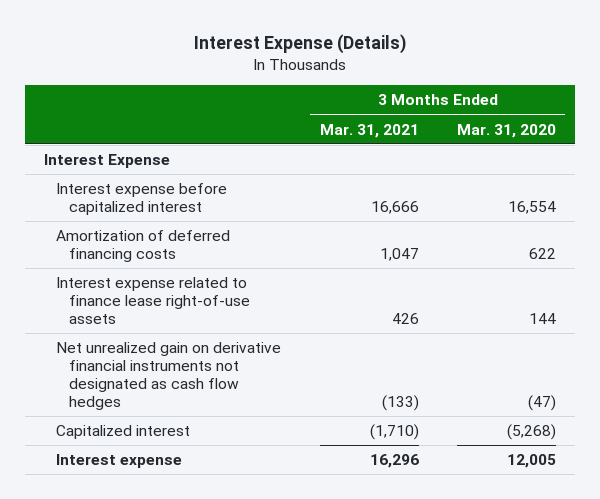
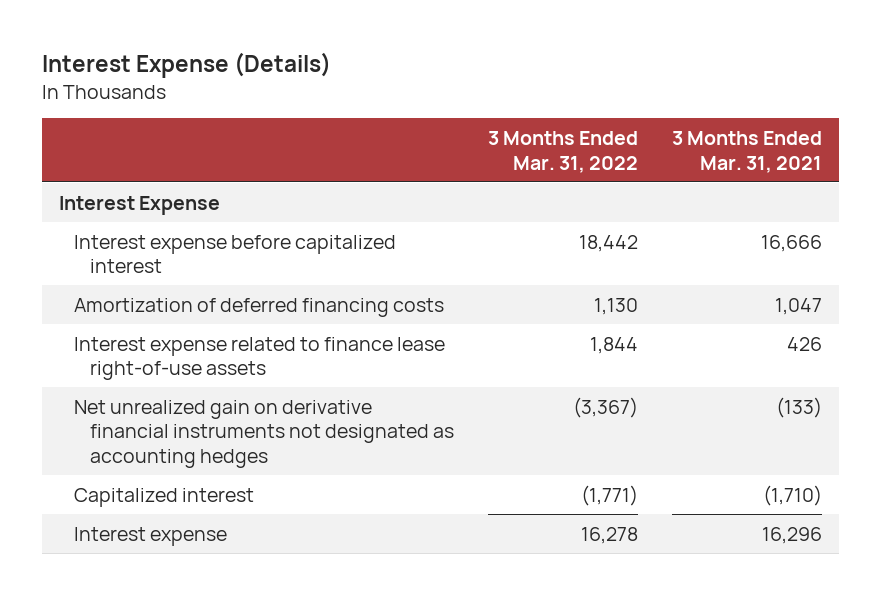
- | 3 Months Ended Mar. 31, 2021 | 3 Months Ended Mar. 31, 2020
+ | 3 Months Ended Mar. 31, 2022 | 3 Months Ended Mar. 31, 2021
- Net unrealized gain on derivative financial instruments not designated as cash flow hedges | (133) | (47)
+ Net unrealized gain on derivative financial instruments not designated as accounting hedges | (3,367) | (133)

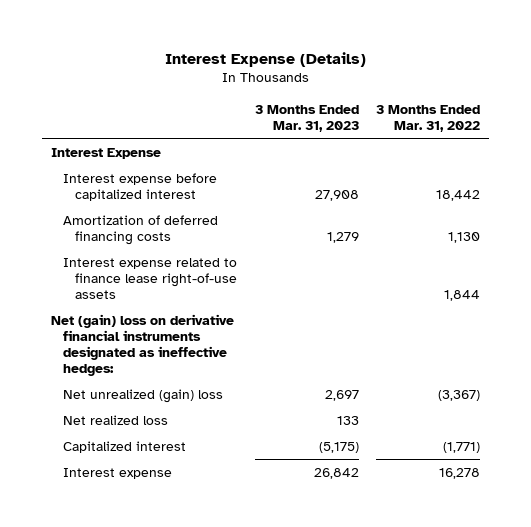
- | 3 Months Ended Mar. 31, 2022 | 3 Months Ended Mar. 31, 2021
+ | 3 Months Ended Mar. 31, 2023 | 3 Months Ended Mar. 31, 2022
- Net unrealized gain on derivative financial instruments not designated as accounting hedges | (3,367) | (133)
+ Net (gain) loss on derivative financial instruments designated as ineffective hedges:
+ Net unrealized (gain) loss | 2,697 | (3,367)
+ Net realized loss | 133 |

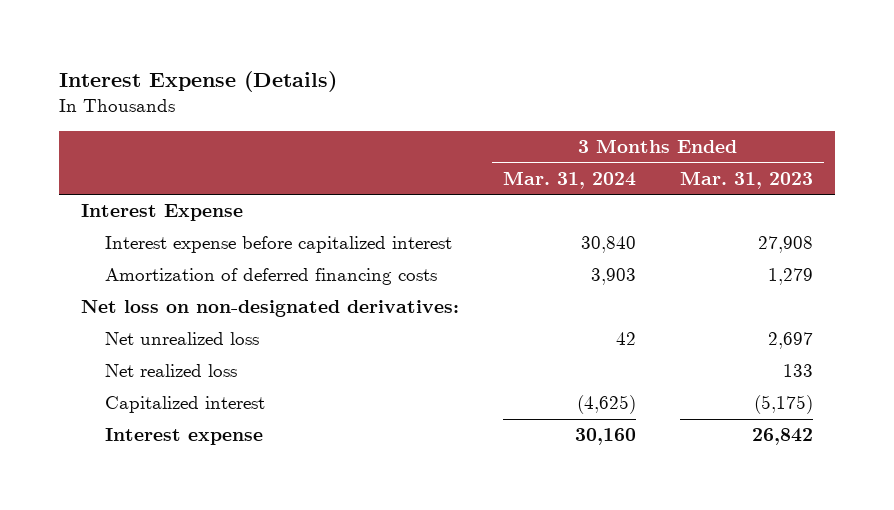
- | 3 Months Ended Mar. 31, 2023 | 3 Months Ended Mar. 31, 2022
+ | 3 Months Ended Mar. 31, 2024 | 3 Months Ended Mar. 31, 2023
- Interest expense related to finance lease right-of-use assets | | 1,844
- Net (gain) loss on derivative financial instruments designated as ineffective hedges:
- Net unrealized (gain) loss | 2,697 | (3,367)
+ Net loss on non-designated derivatives:
+ Net unrealized loss | 42 | 2,697

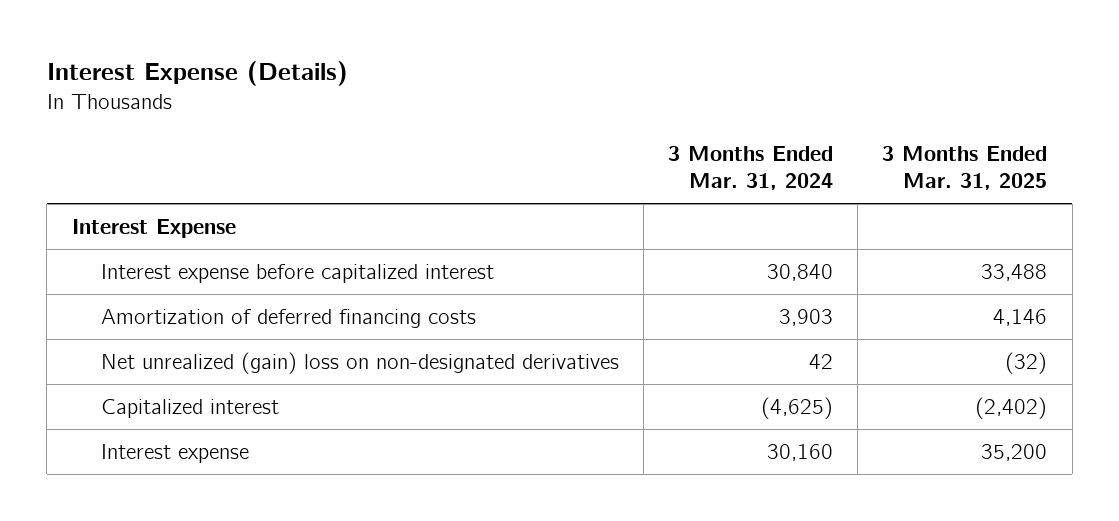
- | 3 Months Ended Mar. 31, 2024 | 3 Months Ended Mar. 31, 2023
+ | 3 Months Ended Mar. 31, 2024 | 3 Months Ended Mar. 31, 2025
- Net loss on non-designated derivatives:
- Net unrealized loss | 42 | 2,697
- Net realized loss | | 133
+ Net unrealized (gain) loss on non-designated derivatives | 42 | (32)

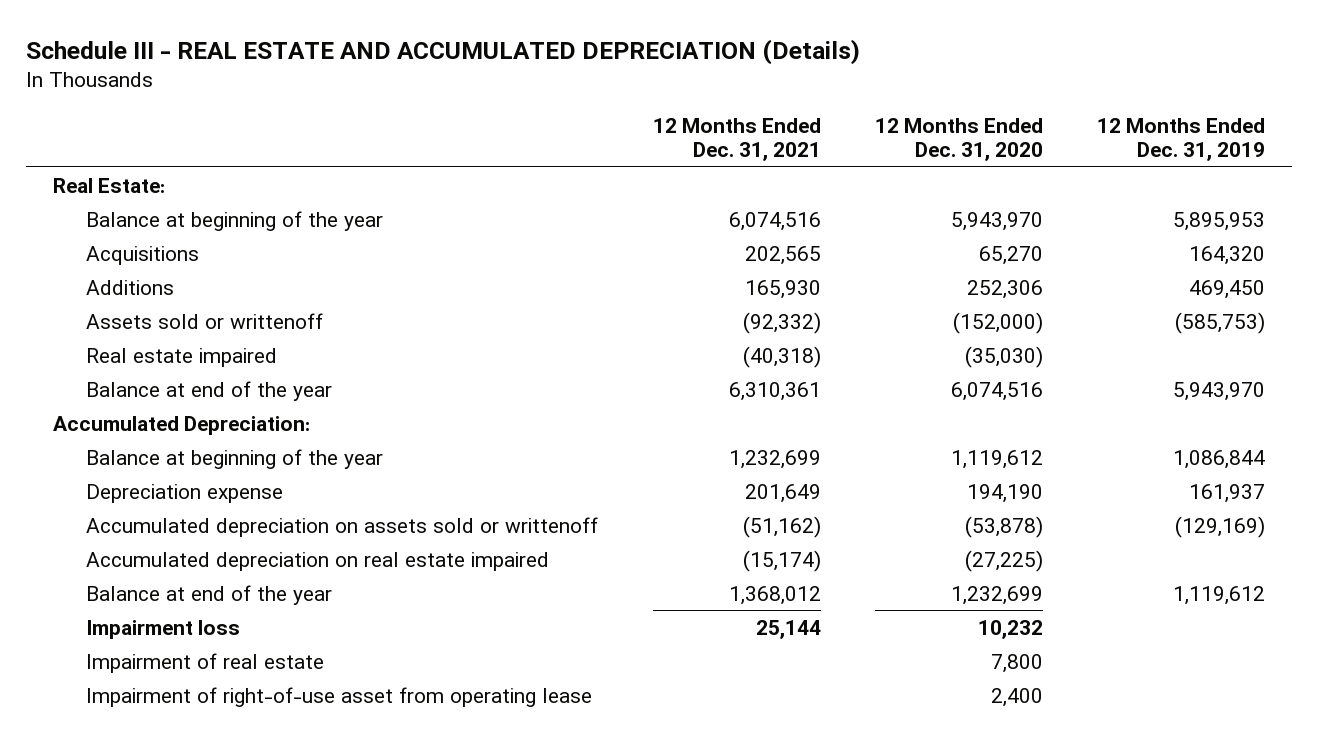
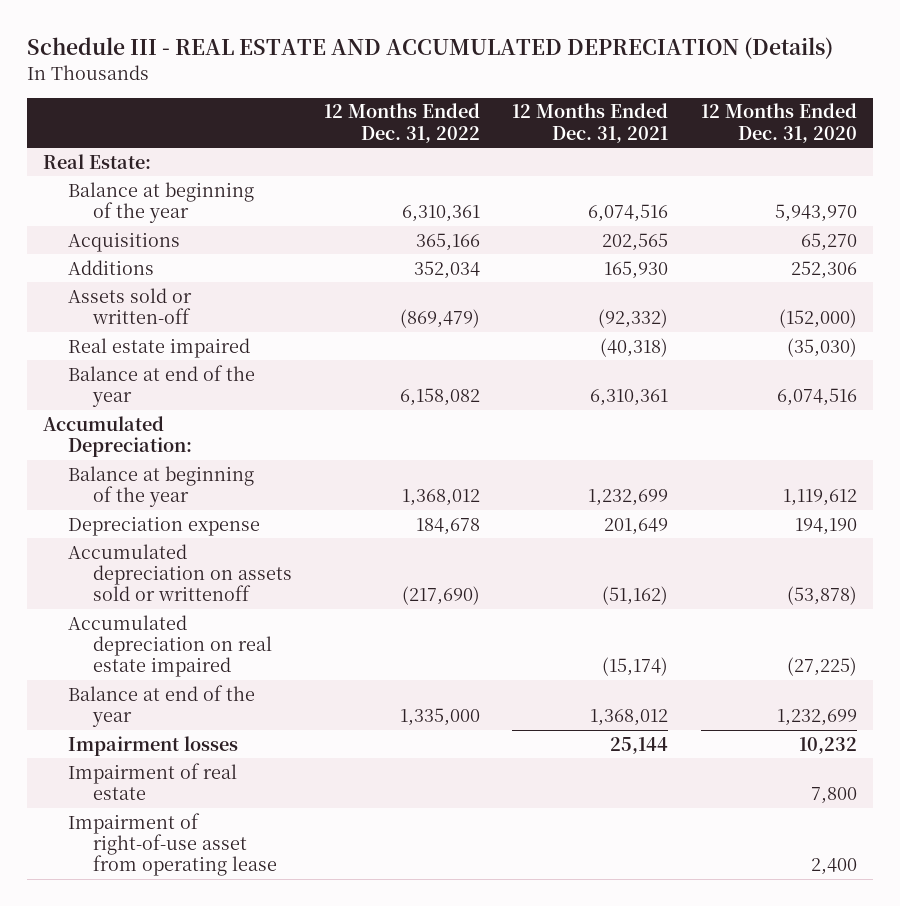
- | 12 Months Ended Dec. 31, 2021 | 12 Months Ended Dec. 31, 2020 | 12 Months Ended Dec. 31, 2019
+ | 12 Months Ended Dec. 31, 2022 | 12 Months Ended Dec. 31, 2021 | 12 Months Ended Dec. 31, 2020
- Assets sold or writtenoff | (92,332) | (152,000) | (585,753)
+ Assets sold or written-off | (869,479) | (92,332) | (152,000)
- Impairment loss | 25,144 | 10,232 |
+ Impairment losses | | 25,144 | 10,232

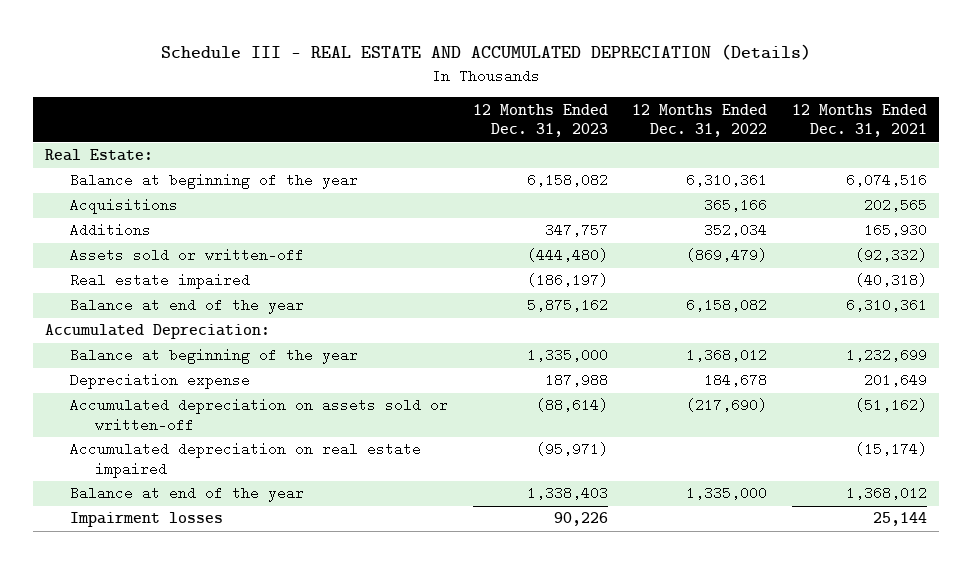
- | 12 Months Ended Dec. 31, 2022 | 12 Months Ended Dec. 31, 2021 | 12 Months Ended Dec. 31, 2020
+ | 12 Months Ended Dec. 31, 2023 | 12 Months Ended Dec. 31, 2022 | 12 Months Ended Dec. 31, 2021
- Accumulated depreciation on assets sold or writtenoff | (217,690) | (51,162) | (53,878)
+ Accumulated depreciation on assets sold or written-off | (88,614) | (217,690) | (51,162)
- Impairment of real estate | | | 7,800
- Impairment of right-of-use asset from operating lease | | | 2,400

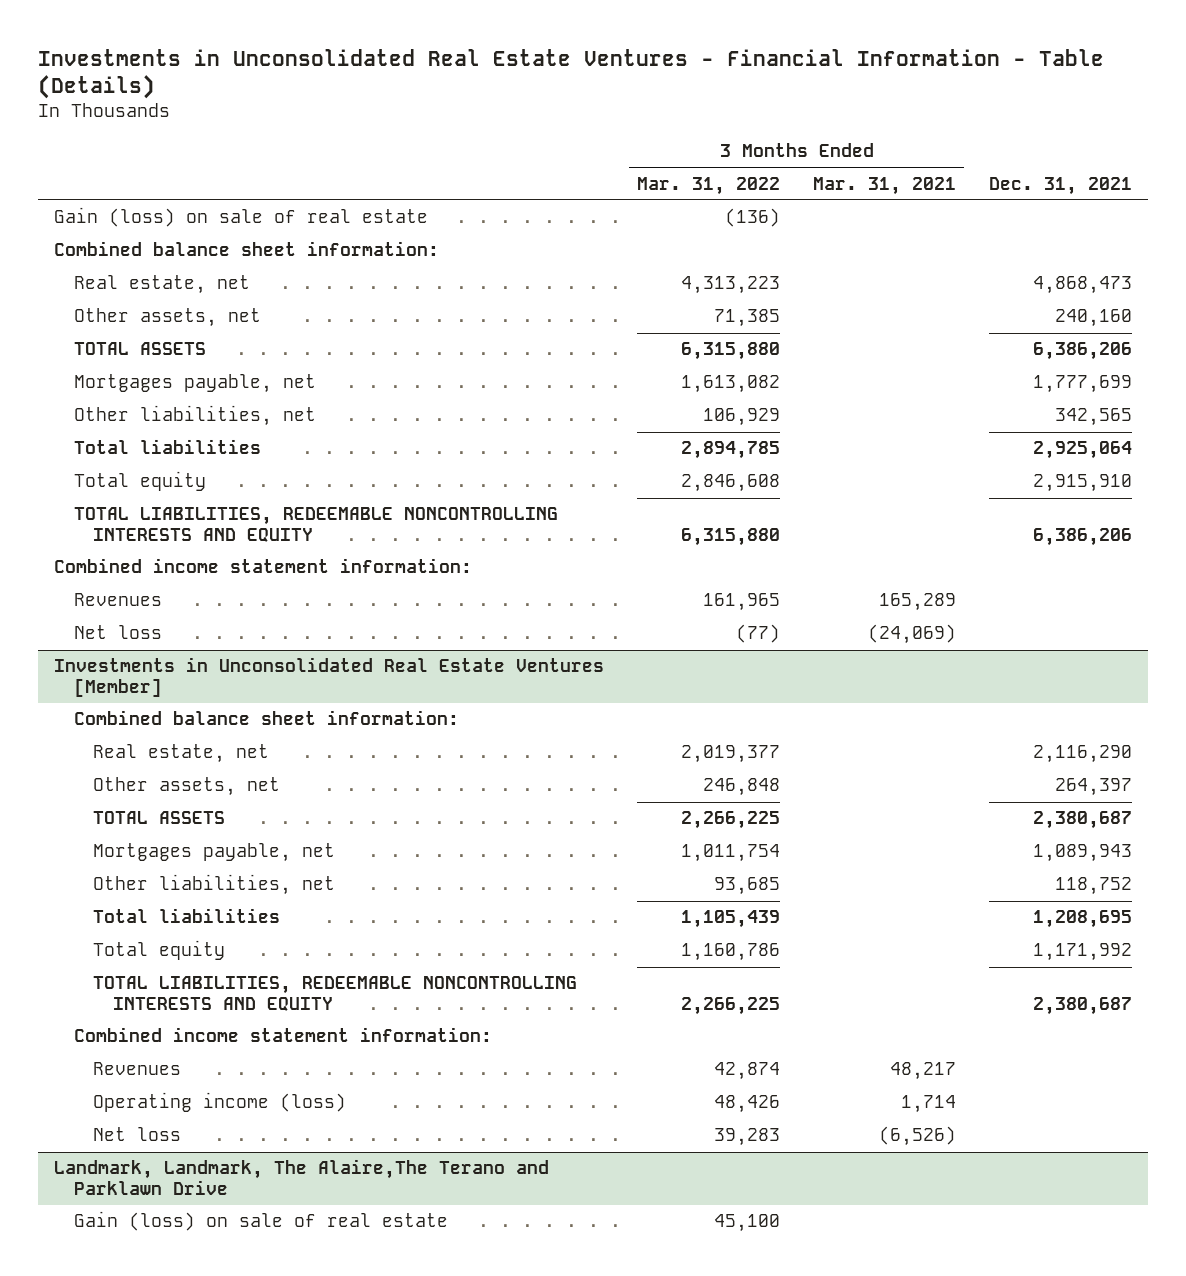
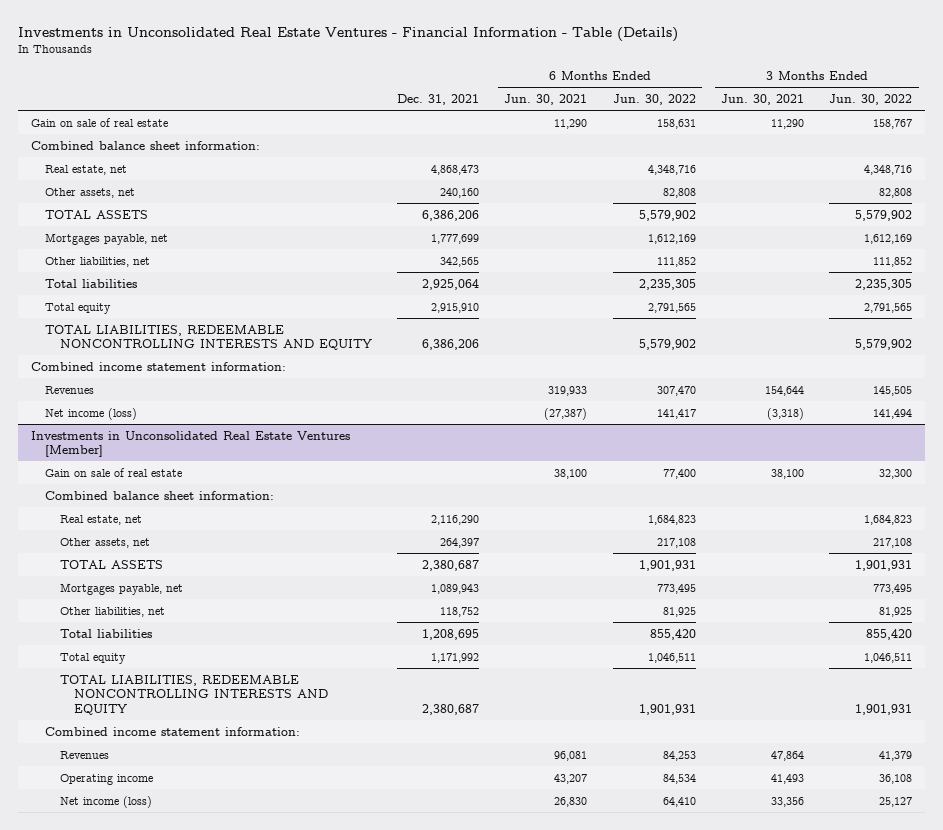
- | 3 Months Ended Mar. 31, 2022 | 3 Months Ended Mar. 31, 2021 | Dec. 31, 2021
+ | Dec. 31, 2021 | 6 Months Ended Jun. 30, 2021 | 6 Months Ended Jun. 30, 2022 | 3 Months Ended Jun. 30, 2021 | 3 Months Ended Jun. 30, 2022
- Gain (loss) on sale of real estate | (136) | |
+ Gain on sale of real estate | | 11,290 | 158,631 | 11,290 | 158,767
- Net loss | (77) | (24,069) |
+ Net income (loss) | | (27,387) | 141,417 | (3,318) | 141,494
@ Investments in Unconsolidated Real Estate Ventures [Member]
+ Gain on sale of real estate | | 38,100 | 77,400 | 38,100 | 32,300
- Operating income (loss) | 48,426 | 1,714 |
- Net loss | 39,283 | (6,526) |
- Landmark, Landmark, The Alaire,The Terano and Parklawn Drive
- Gain (loss) on sale of real estate | 45,100 | |
@ Investments in Unconsolidated Real Estate Ventures [Member]
+ Operating income | | 43,207 | 84,534 | 41,493 | 36,108
+ Net income (loss) | | 26,830 | 64,410 | 33,356 | 25,127

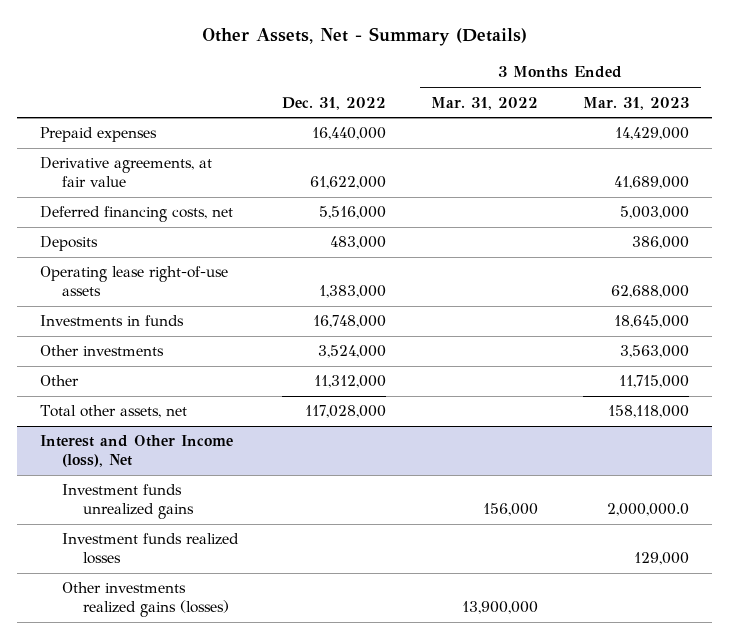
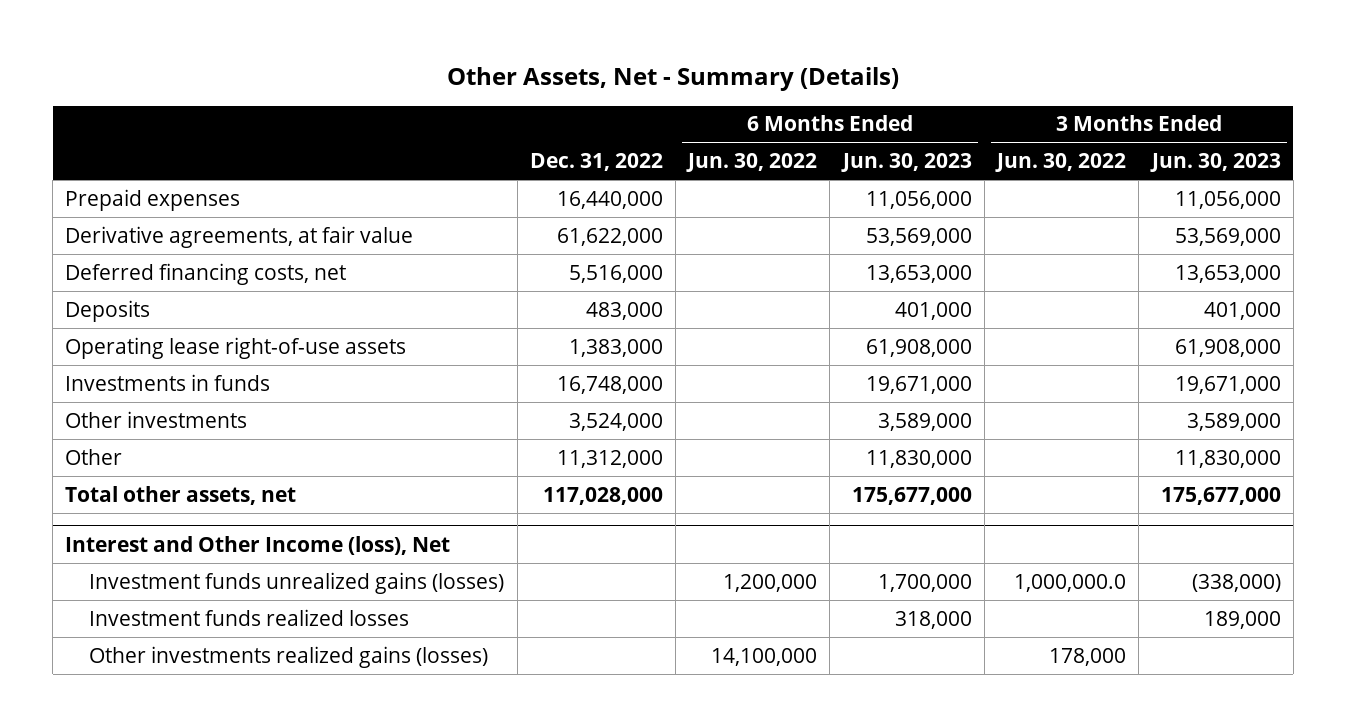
- | Dec. 31, 2022 | 3 Months Ended Mar. 31, 2022 | 3 Months Ended Mar. 31, 2023
+ | Dec. 31, 2022 | 6 Months Ended Jun. 30, 2022 | 6 Months Ended Jun. 30, 2023 | 3 Months Ended Jun. 30, 2022 | 3 Months Ended Jun. 30, 2023
@ Interest and Other Income (loss), Net
- Investment funds unrealized gains | | 156,000 | 2,000,000.0
+ Investment funds unrealized gains (losses) | | 1,200,000 | 1,700,000 | 1,000,000.0 | (338,000)

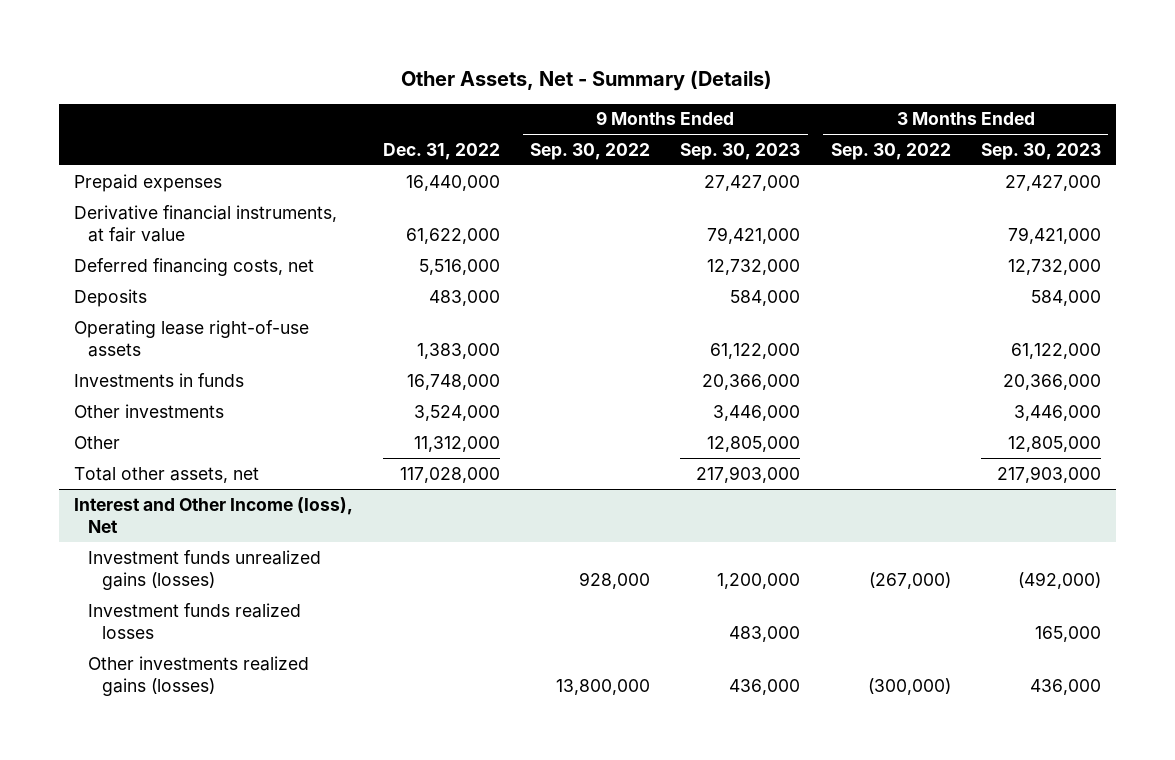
- | Dec. 31, 2022 | 6 Months Ended Jun. 30, 2022 | 6 Months Ended Jun. 30, 2023 | 3 Months Ended Jun. 30, 2022 | 3 Months Ended Jun. 30, 2023
+ | Dec. 31, 2022 | 9 Months Ended Sep. 30, 2022 | 9 Months Ended Sep. 30, 2023 | 3 Months Ended Sep. 30, 2022 | 3 Months Ended Sep. 30, 2023
- Derivative agreements, at fair value | 61,622,000 | | 53,569,000 | | 53,569,000
+ Derivative financial instruments, at fair value | 61,622,000 | | 79,421,000 | | 79,421,000

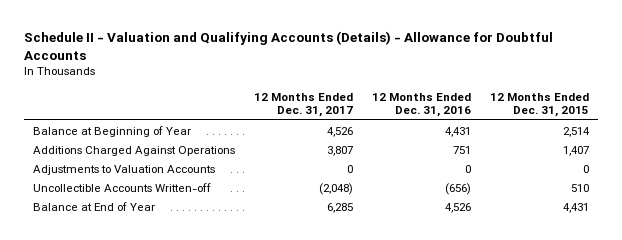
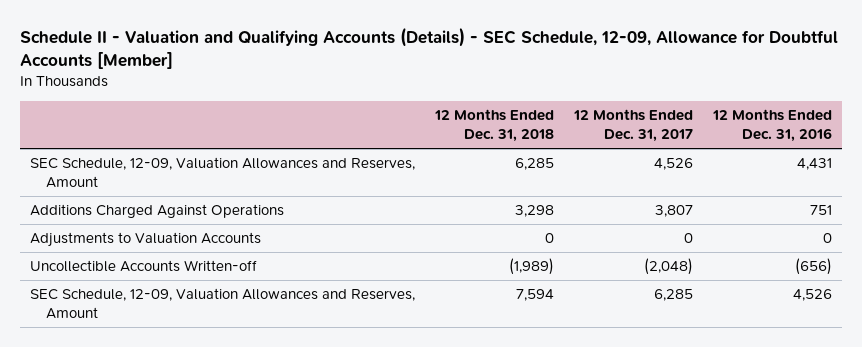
- Schedule II - Valuation and Qualifying Accounts (Details) - Allowance for Doubtful Accounts
+ Schedule II - Valuation and Qualifying Accounts (Details) - SEC Schedule, 12-09, Allowance for Doubtful Accounts [Member]
- | 12 Months Ended Dec. 31, 2017 | 12 Months Ended Dec. 31, 2016 | 12 Months Ended Dec. 31, 2015
+ | 12 Months Ended Dec. 31, 2018 | 12 Months Ended Dec. 31, 2017 | 12 Months Ended Dec. 31, 2016
- Balance at Beginning of Year | 4,526 | 4,431 | 2,514
+ SEC Schedule, 12-09, Valuation Allowances and Reserves, Amount | 6,285 | 4,526 | 4,431
- Balance at End of Year | 6,285 | 4,526 | 4,431
+ SEC Schedule, 12-09, Valuation Allowances and Reserves, Amount | 7,594 | 6,285 | 4,526

